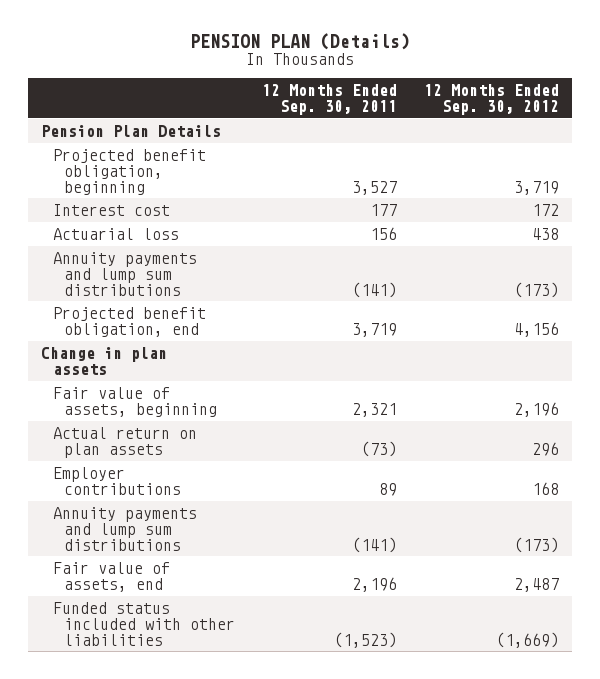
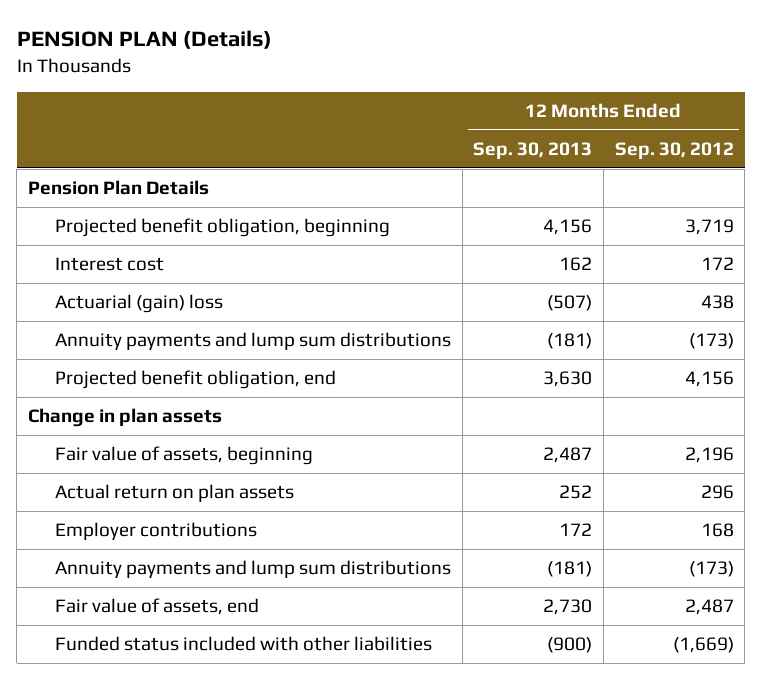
- | 12 Months Ended Sep. 30, 2011 | 12 Months Ended Sep. 30, 2012
+ | 12 Months Ended Sep. 30, 2013 | 12 Months Ended Sep. 30, 2012
- Actuarial loss | 156 | 438
+ Actuarial (gain) loss | (507) | 438

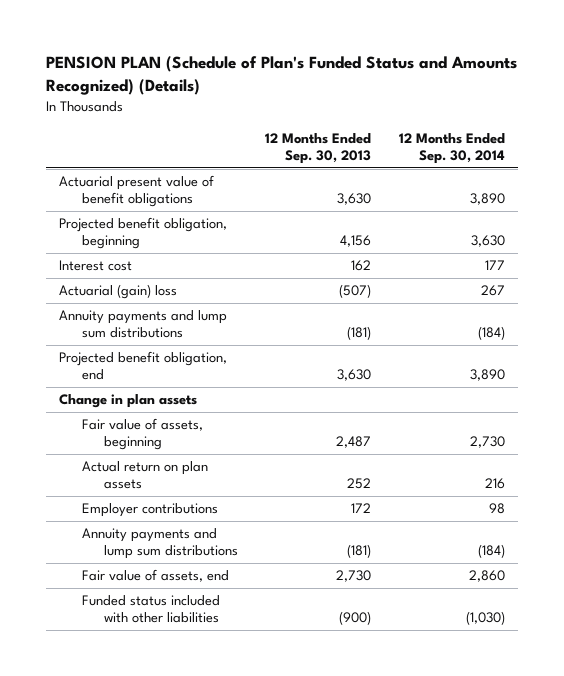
- PENSION PLAN (Details)
+ PENSION PLAN (Schedule of Plan's Funded Status and Amounts Recognized) (Details)
- | 12 Months Ended Sep. 30, 2013 | 12 Months Ended Sep. 30, 2012
+ | 12 Months Ended Sep. 30, 2013 | 12 Months Ended Sep. 30, 2014
- Pension Plan Details
+ Actuarial present value of benefit obligations | 3,630 | 3,890

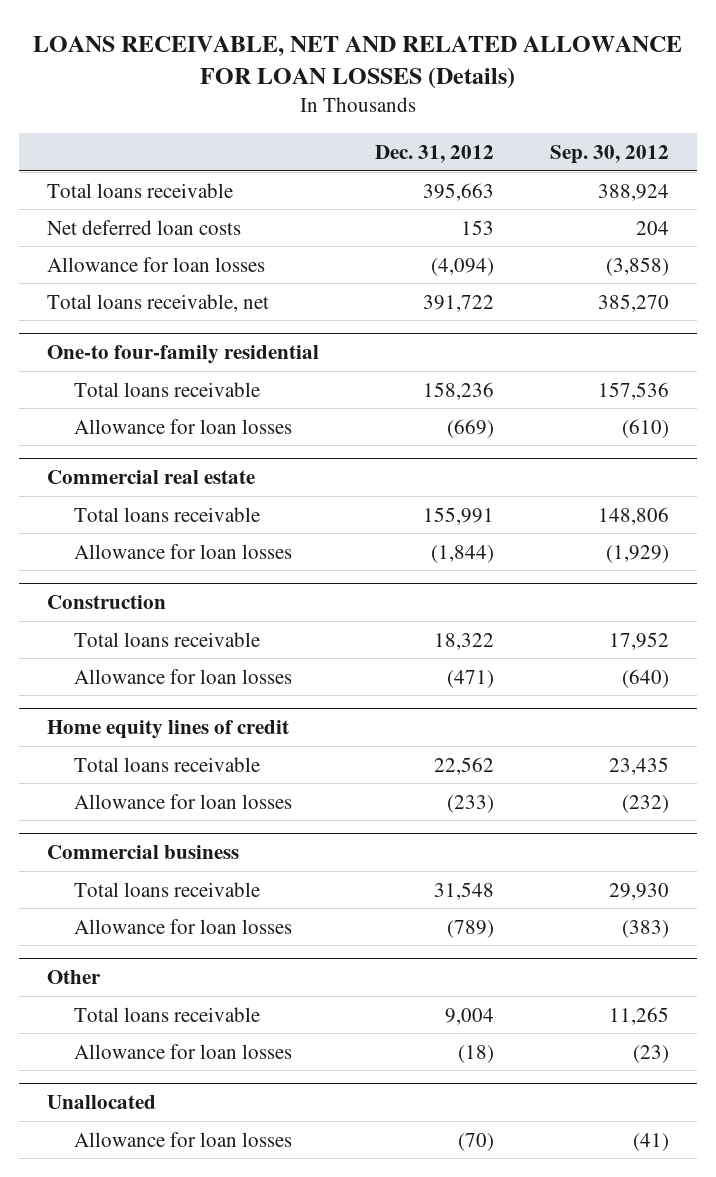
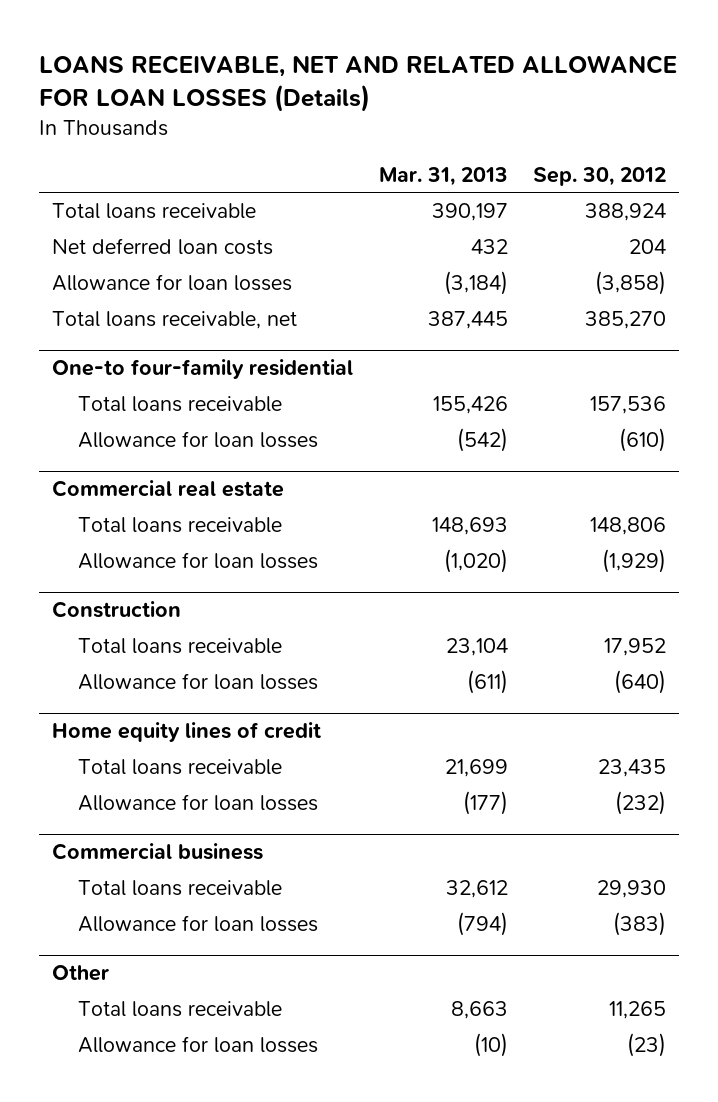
- | Dec. 31, 2012 | Sep. 30, 2012
+ | Mar. 31, 2013 | Sep. 30, 2012
- Unallocated
- Allowance for loan losses | (70) | (41)

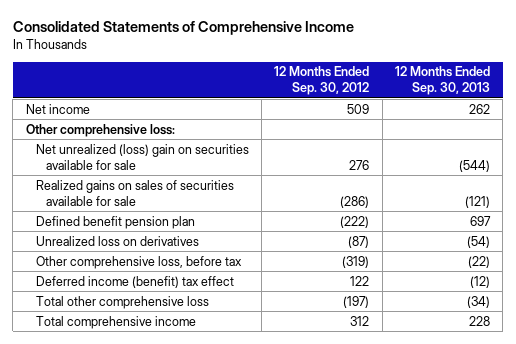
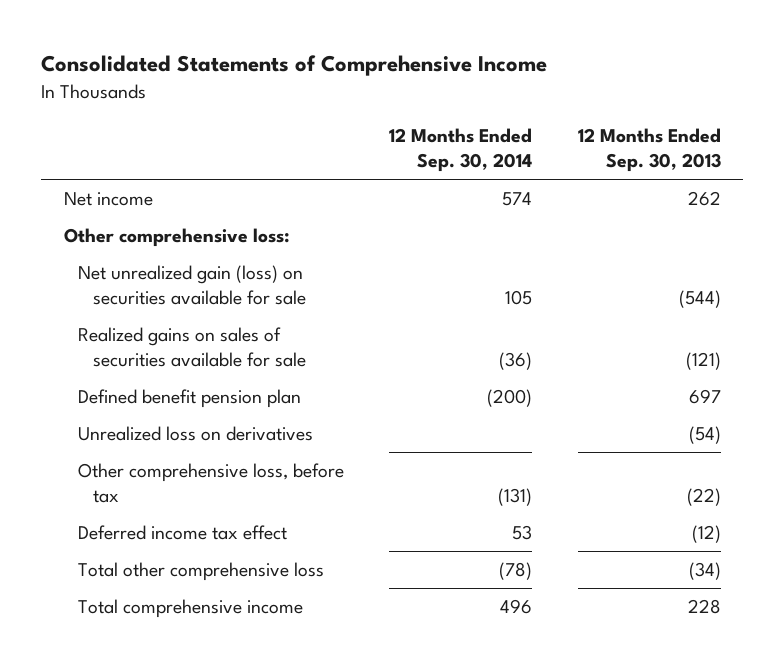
- | 12 Months Ended Sep. 30, 2012 | 12 Months Ended Sep. 30, 2013
+ | 12 Months Ended Sep. 30, 2014 | 12 Months Ended Sep. 30, 2013
- Net unrealized (loss) gain on securities available for sale | 276 | (544)
+ Net unrealized gain (loss) on securities available for sale | 105 | (544)
- Deferred income (benefit) tax effect | 122 | (12)
+ Deferred income tax effect | 53 | (12)

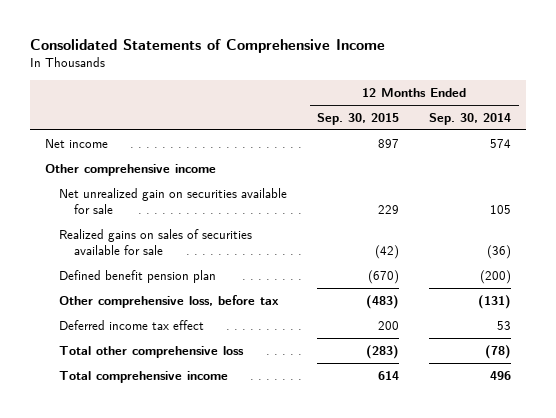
- | 12 Months Ended Sep. 30, 2014 | 12 Months Ended Sep. 30, 2013
+ | 12 Months Ended Sep. 30, 2015 | 12 Months Ended Sep. 30, 2014
- Other comprehensive loss:
- Net unrealized gain (loss) on securities available for sale | 105 | (544)
+ Other comprehensive income
+ Net unrealized gain on securities available for sale | 229 | 105
- Unrealized loss on derivatives | | (54)

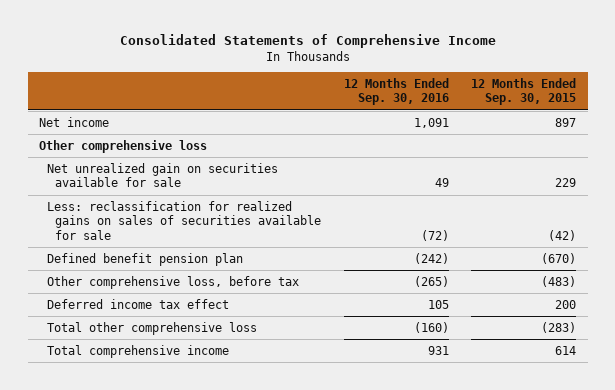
- | 12 Months Ended Sep. 30, 2015 | 12 Months Ended Sep. 30, 2014
+ | 12 Months Ended Sep. 30, 2016 | 12 Months Ended Sep. 30, 2015
- Other comprehensive income
+ Other comprehensive loss
- Realized gains on sales of securities available for sale | (42) | (36)
+ Less: reclassification for realized gains on sales of securities available for sale | (72) | (42)

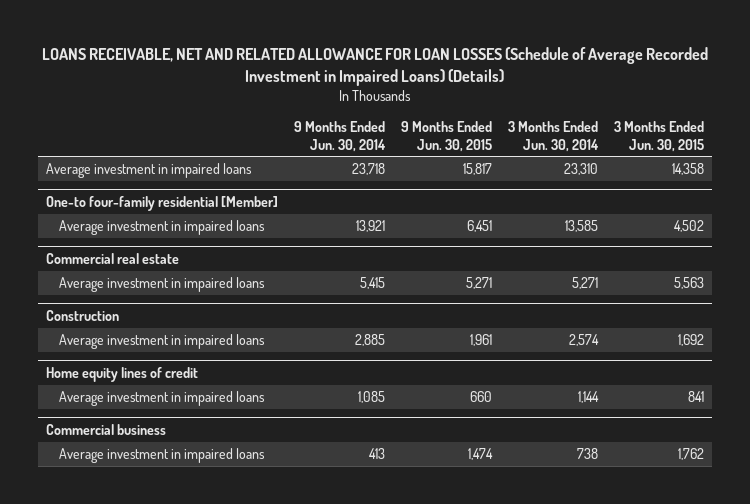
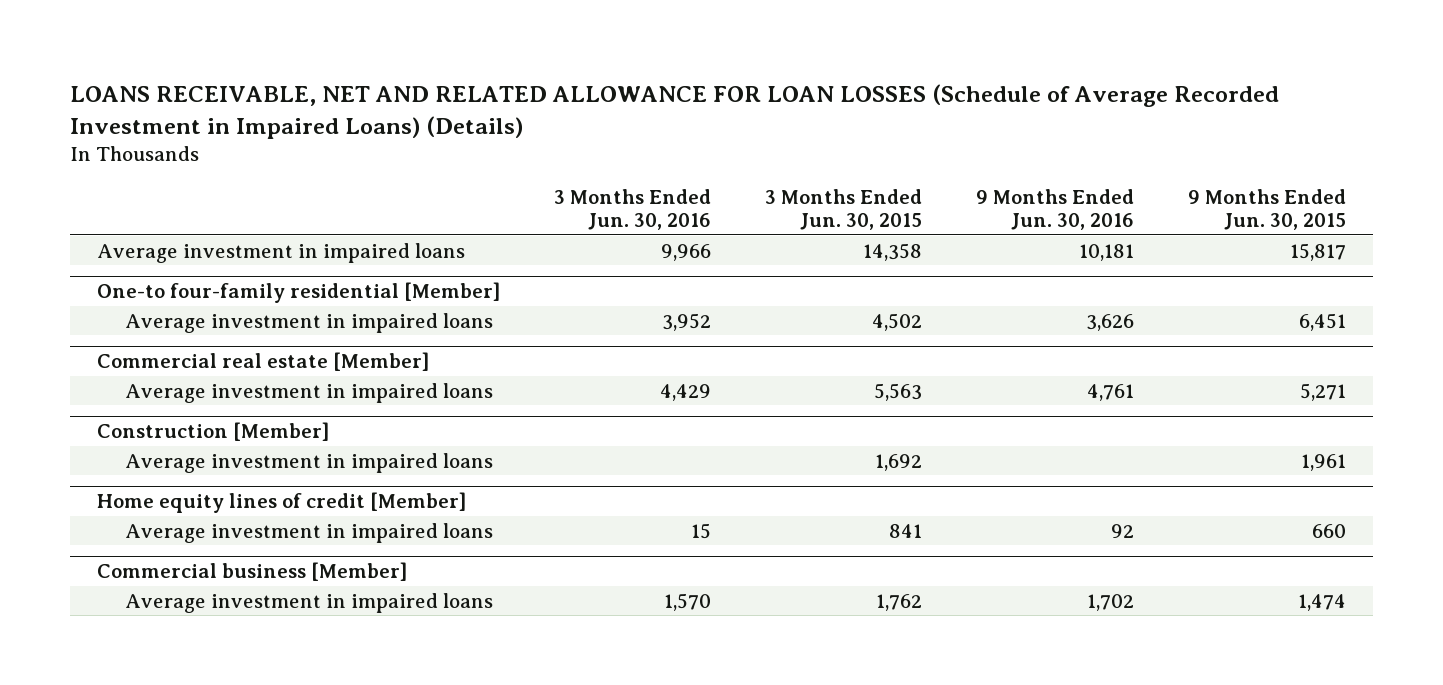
- | 9 Months Ended Jun. 30, 2014 | 9 Months Ended Jun. 30, 2015 | 3 Months Ended Jun. 30, 2014 | 3 Months Ended Jun. 30, 2015
+ | 3 Months Ended Jun. 30, 2016 | 3 Months Ended Jun. 30, 2015 | 9 Months Ended Jun. 30, 2016 | 9 Months Ended Jun. 30, 2015
- Commercial real estate
+ Commercial real estate [Member]
- Construction
+ Construction [Member]
- Home equity lines of credit
+ Home equity lines of credit [Member]
- Commercial business
+ Commercial business [Member]

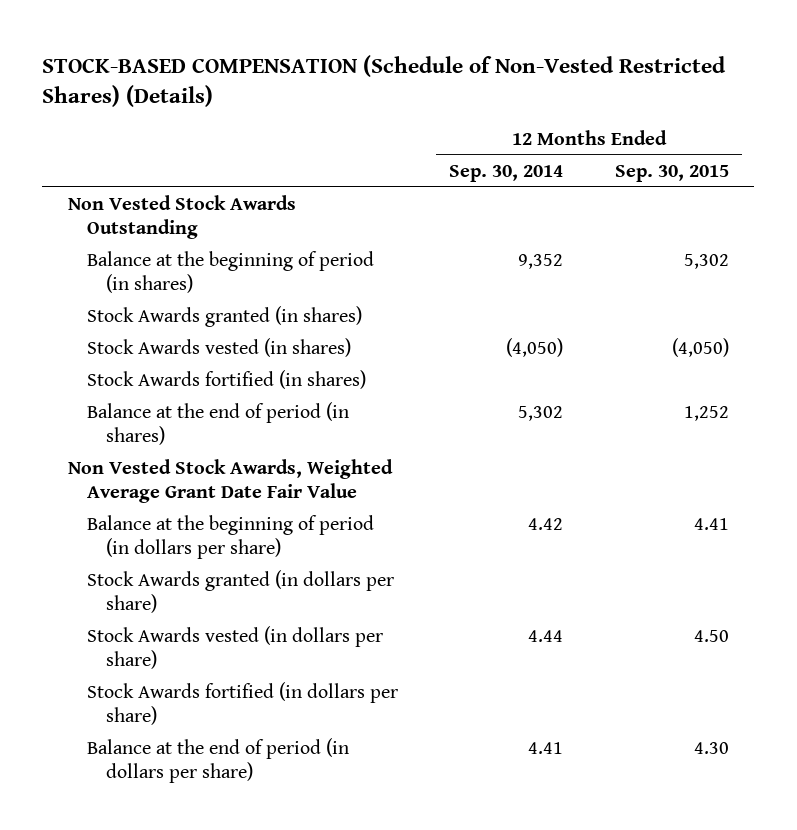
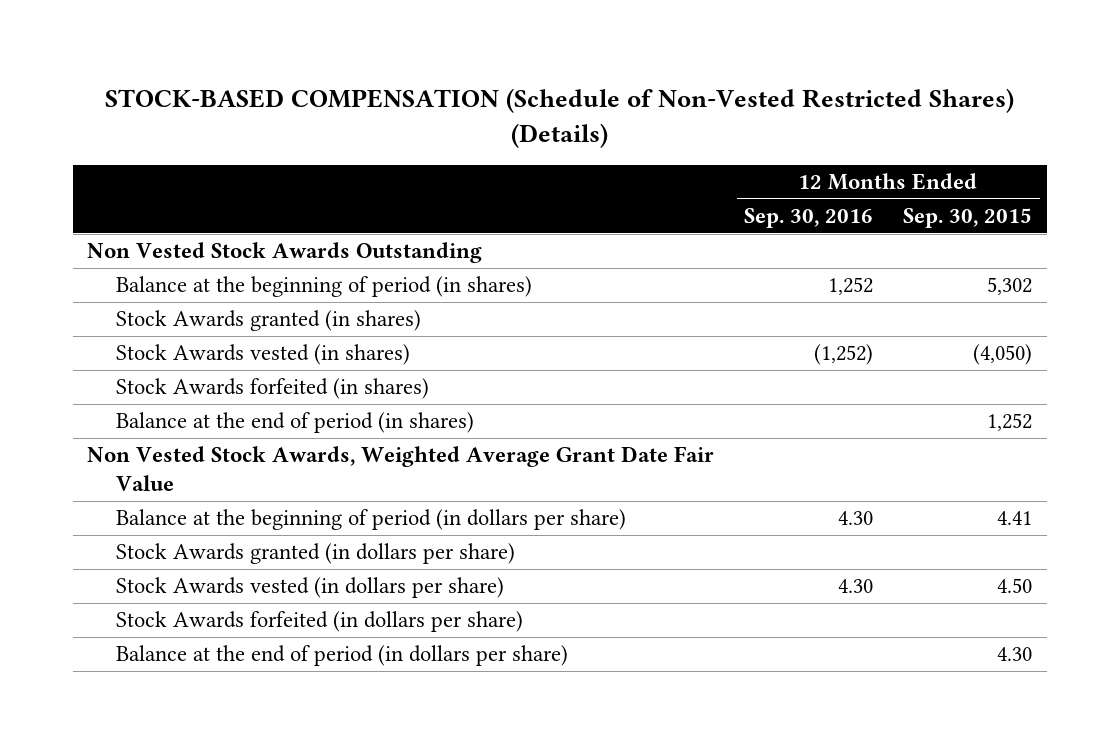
- | 12 Months Ended Sep. 30, 2014 | 12 Months Ended Sep. 30, 2015
+ | 12 Months Ended Sep. 30, 2016 | 12 Months Ended Sep. 30, 2015
- Stock Awards fortified (in shares)
+ Stock Awards forfeited (in shares)
- Stock Awards fortified (in dollars per share)
+ Stock Awards forfeited (in dollars per share)

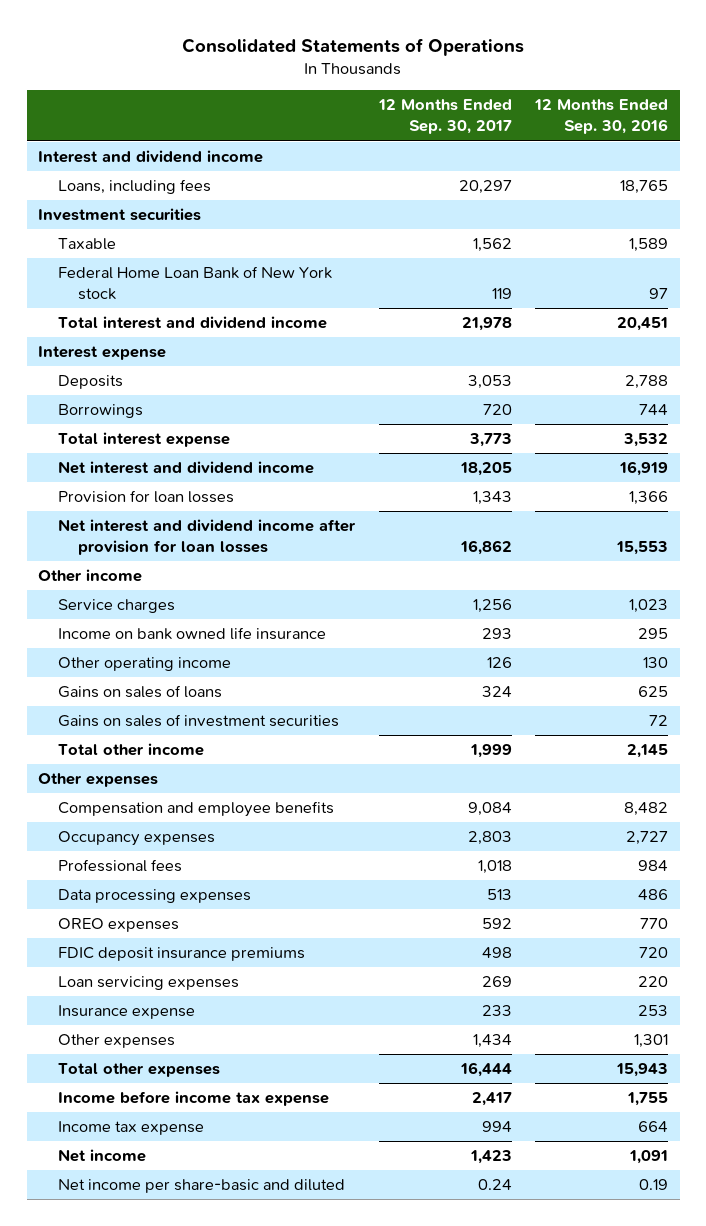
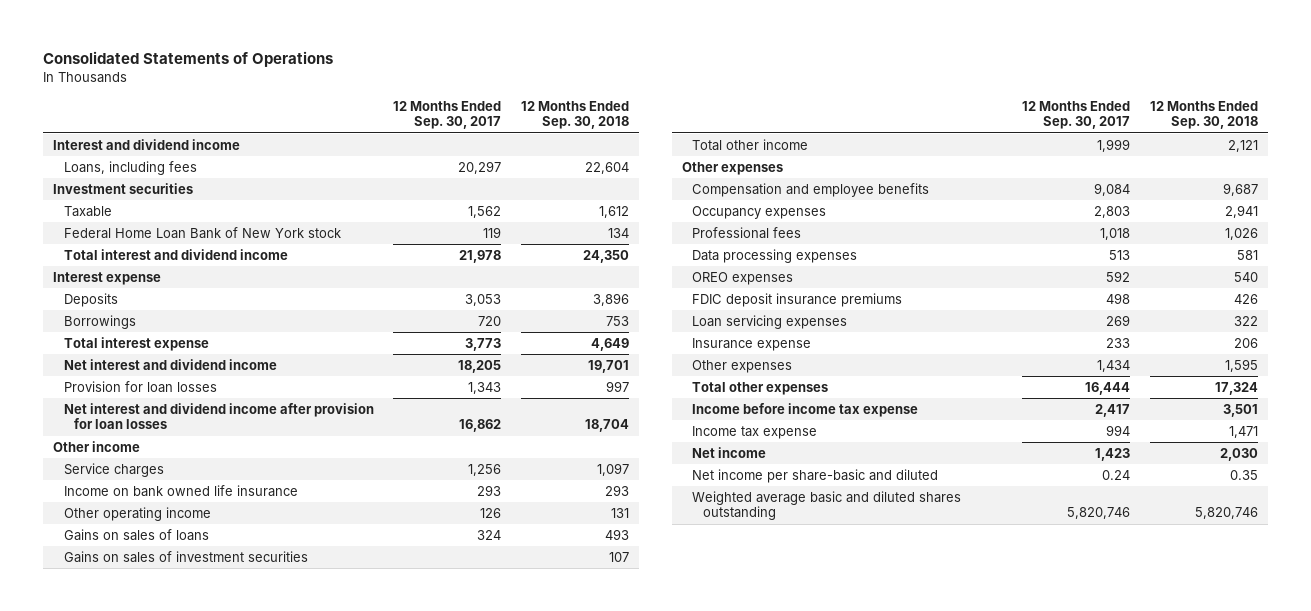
- | 12 Months Ended Sep. 30, 2017 | 12 Months Ended Sep. 30, 2016
+ | 12 Months Ended Sep. 30, 2017 | 12 Months Ended Sep. 30, 2018
+ Weighted average basic and diluted shares outstanding | 5,820,746 | 5,820,746

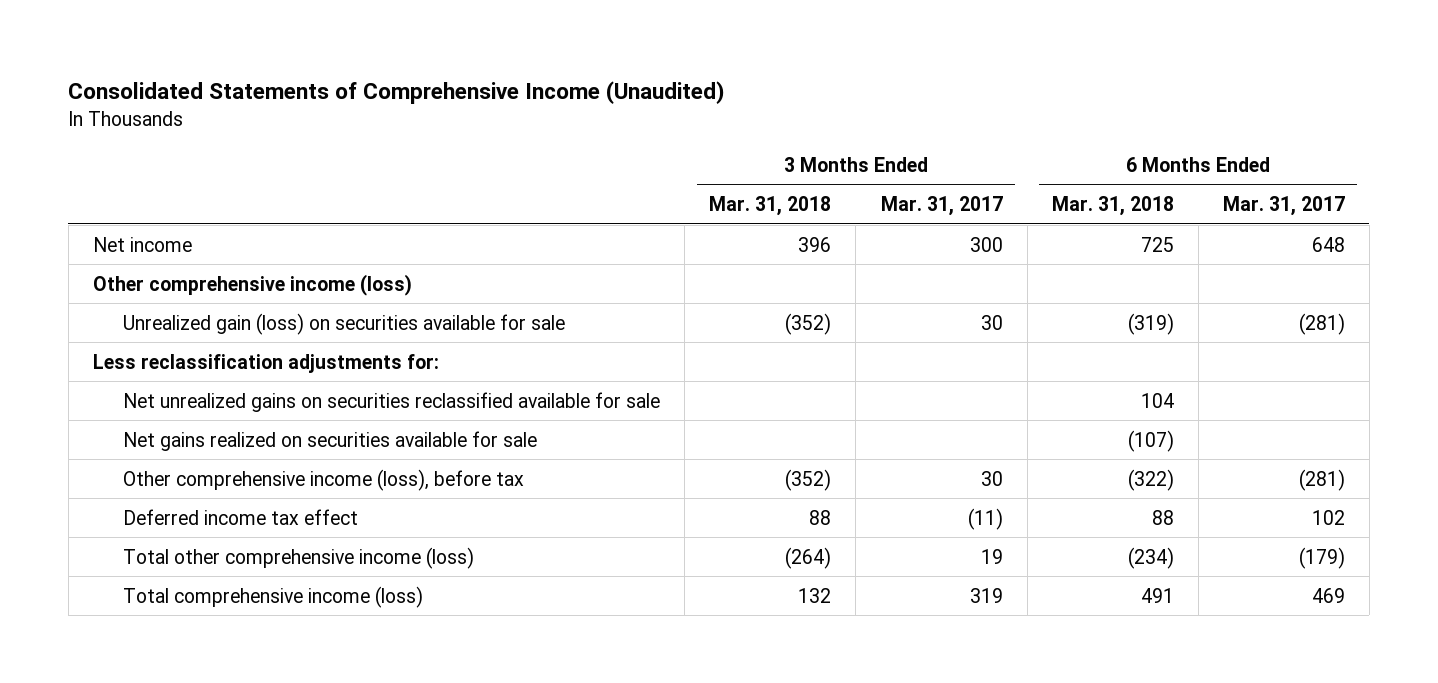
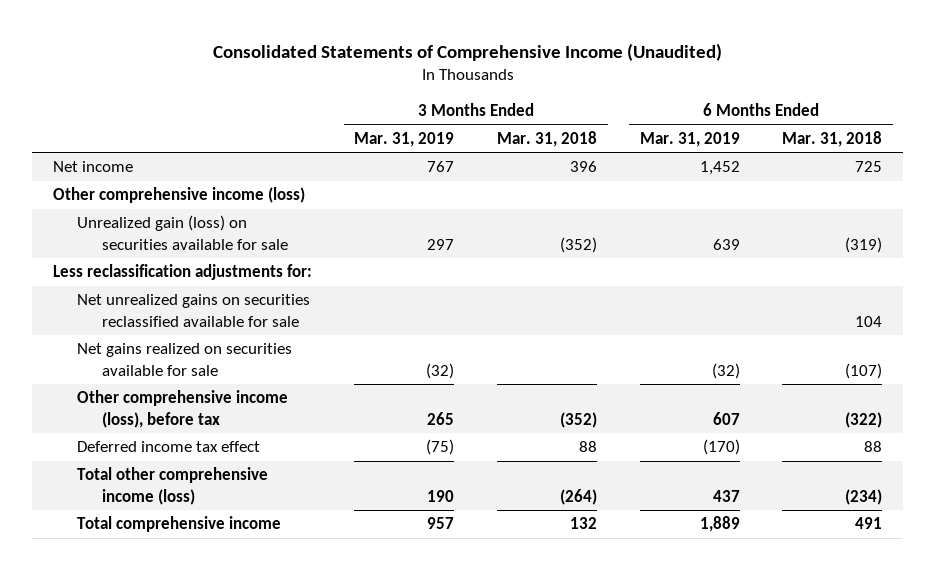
- | 3 Months Ended Mar. 31, 2018 | 3 Months Ended Mar. 31, 2017 | 6 Months Ended Mar. 31, 2018 | 6 Months Ended Mar. 31, 2017
+ | 3 Months Ended Mar. 31, 2019 | 3 Months Ended Mar. 31, 2018 | 6 Months Ended Mar. 31, 2019 | 6 Months Ended Mar. 31, 2018
- Total comprehensive income (loss) | 132 | 319 | 491 | 469
+ Total comprehensive income | 957 | 132 | 1,889 | 491

